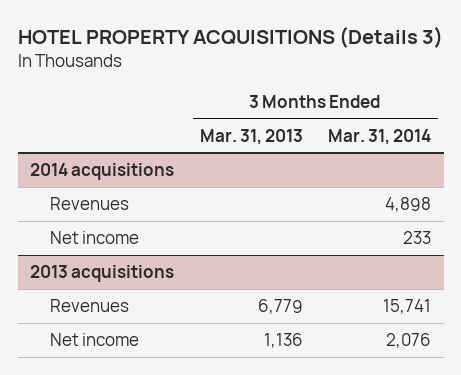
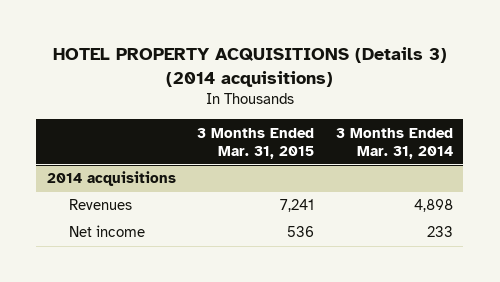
- HOTEL PROPERTY ACQUISITIONS (Details 3)
+ HOTEL PROPERTY ACQUISITIONS (Details 3) (2014 acquisitions)
- | 3 Months Ended Mar. 31, 2013 | 3 Months Ended Mar. 31, 2014
+ | 3 Months Ended Mar. 31, 2015 | 3 Months Ended Mar. 31, 2014
- 2013 acquisitions
- Revenues | 6,779 | 15,741
- Net income | 1,136 | 2,076

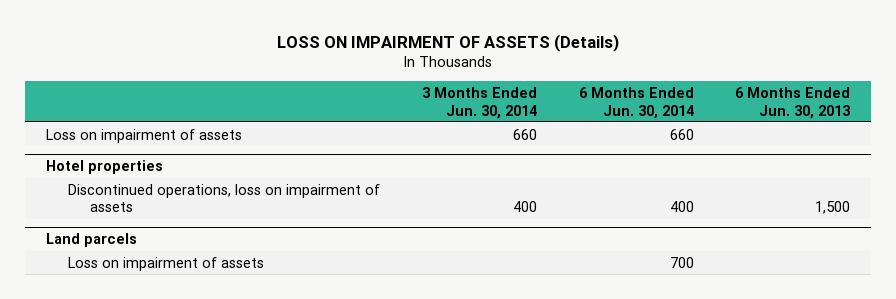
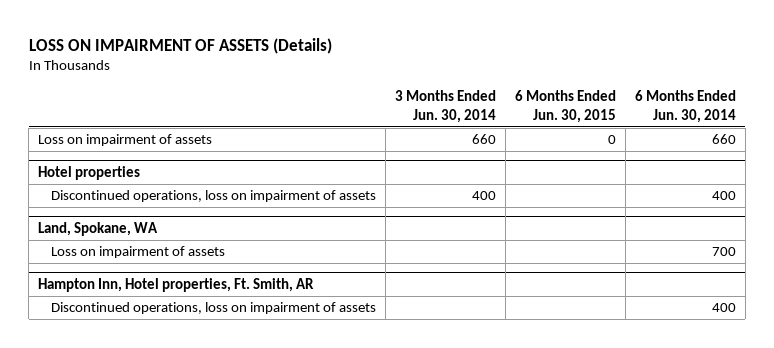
- | 3 Months Ended Jun. 30, 2014 | 6 Months Ended Jun. 30, 2014 | 6 Months Ended Jun. 30, 2013
+ | 3 Months Ended Jun. 30, 2014 | 6 Months Ended Jun. 30, 2015 | 6 Months Ended Jun. 30, 2014
- Land parcels
+ Land, Spokane, WA
+ Hampton Inn, Hotel properties, Ft. Smith, AR
+ Discontinued operations, loss on impairment of assets | | | 400

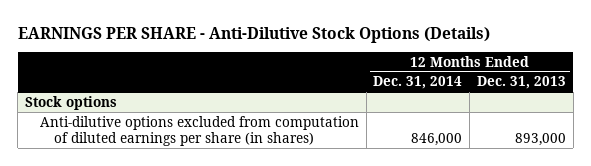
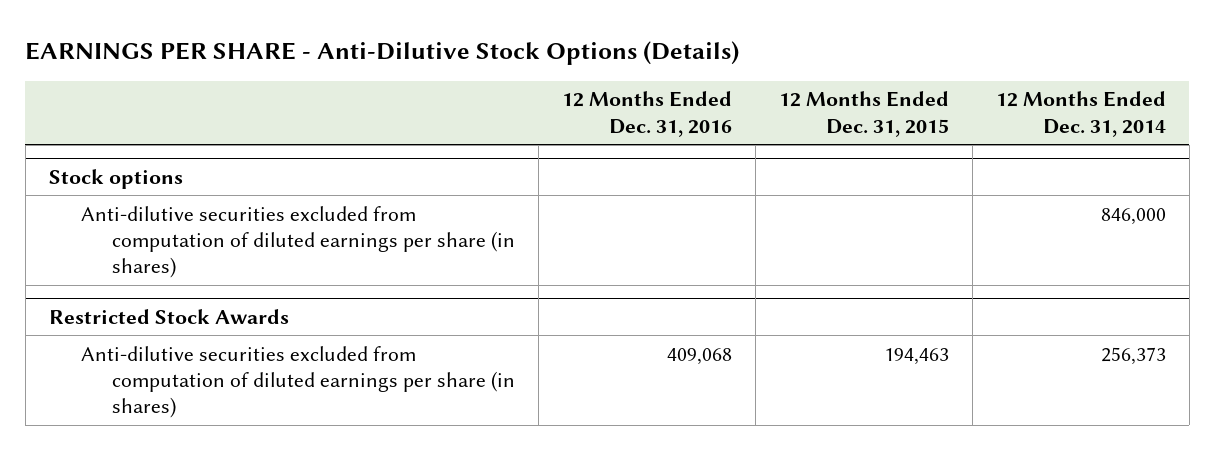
- | 12 Months Ended Dec. 31, 2014 | 12 Months Ended Dec. 31, 2013
+ | 12 Months Ended Dec. 31, 2016 | 12 Months Ended Dec. 31, 2015 | 12 Months Ended Dec. 31, 2014
@ Stock options
- Anti-dilutive options excluded from computation of diluted earnings per share (in shares) | 846,000 | 893,000
+ Anti-dilutive securities excluded from computation of diluted earnings per share (in shares) | | | 846,000
+ Restricted Stock Awards
+ Anti-dilutive securities excluded from computation of diluted earnings per share (in shares) | 409,068 | 194,463 | 256,373

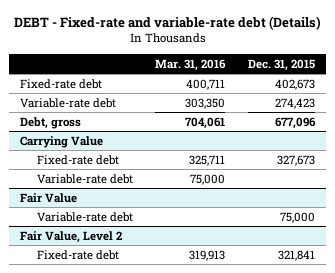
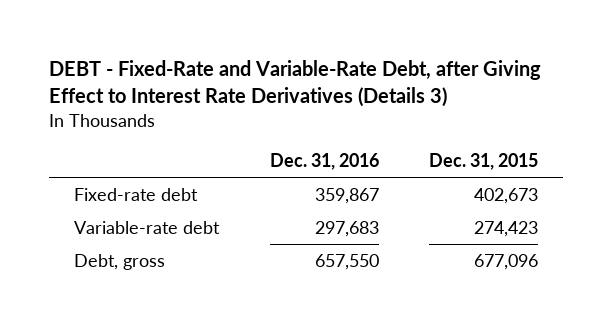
- DEBT - Fixed-rate and variable-rate debt (Details)
+ DEBT - Fixed-Rate and Variable-Rate Debt, after Giving Effect to Interest Rate Derivatives (Details 3)
- | Mar. 31, 2016 | Dec. 31, 2015
+ | Dec. 31, 2016 | Dec. 31, 2015
- Carrying Value
- Fixed-rate debt | 325,711 | 327,673
- Variable-rate debt | 75,000 |
- Fair Value
- Variable-rate debt | | 75,000
- Fair Value, Level 2
- Fixed-rate debt | 319,913 | 321,841

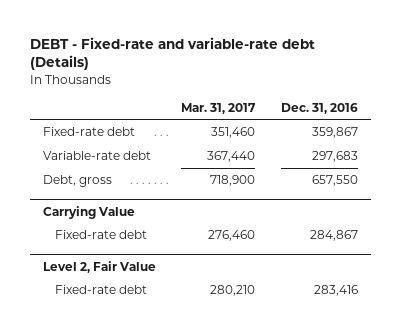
- DEBT - Fixed-Rate and Variable-Rate Debt, after Giving Effect to Interest Rate Derivatives (Details 3)
+ DEBT - Fixed-rate and variable-rate debt (Details)
- | Dec. 31, 2016 | Dec. 31, 2015
+ | Mar. 31, 2017 | Dec. 31, 2016
+ Carrying Value
+ Fixed-rate debt | 276,460 | 284,867
+ Level 2, Fair Value
+ Fixed-rate debt | 280,210 | 283,416

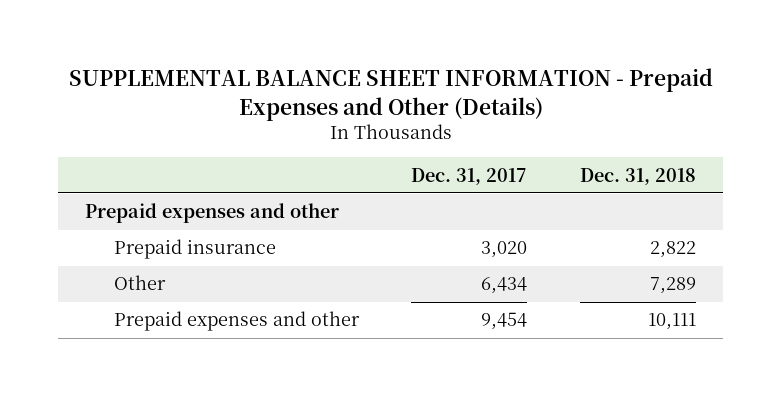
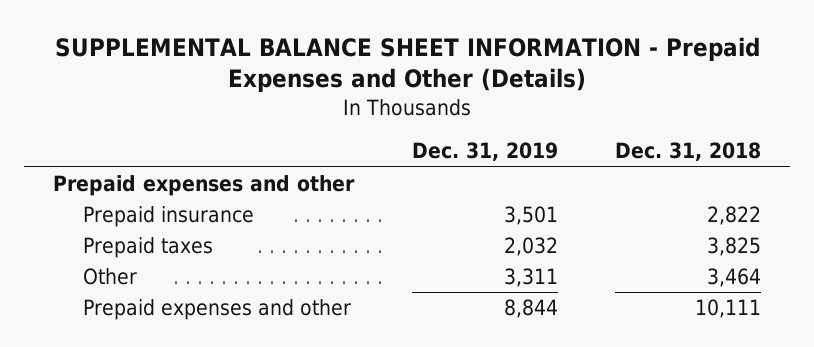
- | Dec. 31, 2017 | Dec. 31, 2018
+ | Dec. 31, 2019 | Dec. 31, 2018
- Other | 6,434 | 7,289
+ Prepaid taxes | 2,032 | 3,825
+ Other | 3,311 | 3,464

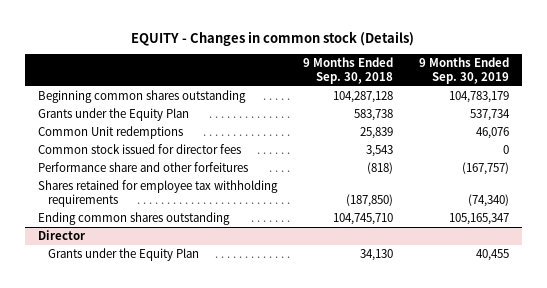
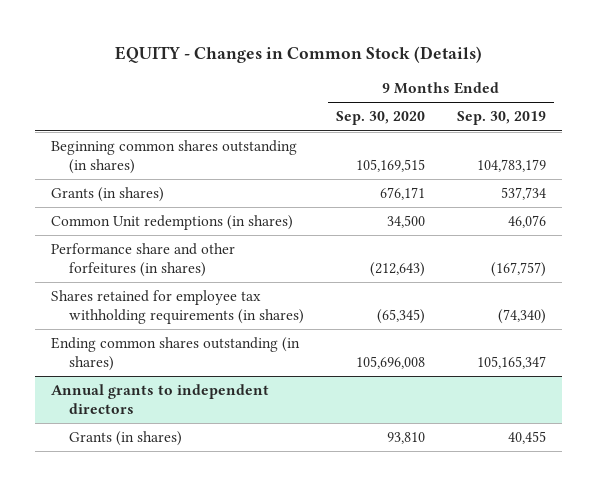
- EQUITY - Changes in common stock (Details)
+ EQUITY - Changes in Common Stock (Details)
- | 9 Months Ended Sep. 30, 2018 | 9 Months Ended Sep. 30, 2019
+ | 9 Months Ended Sep. 30, 2020 | 9 Months Ended Sep. 30, 2019
- Beginning common shares outstanding | 104,287,128 | 104,783,179
- Grants under the Equity Plan | 583,738 | 537,734
- Common Unit redemptions | 25,839 | 46,076
- Common stock issued for director fees | 3,543 | 0
- Performance share and other forfeitures | (818) | (167,757)
- Shares retained for employee tax withholding requirements | (187,850) | (74,340)
- Ending common shares outstanding | 104,745,710 | 105,165,347
- Director
- Grants under the Equity Plan | 34,130 | 40,455
+ Beginning common shares outstanding (in shares) | 105,169,515 | 104,783,179
+ Grants (in shares) | 676,171 | 537,734
+ Common Unit redemptions (in shares) | 34,500 | 46,076
+ Performance share and other forfeitures (in shares) | (212,643) | (167,757)
+ Shares retained for employee tax withholding requirements (in shares) | (65,345) | (74,340)
+ Ending common shares outstanding (in shares) | 105,696,008 | 105,165,347
+ Annual grants to independent directors
+ Grants (in shares) | 93,810 | 40,455

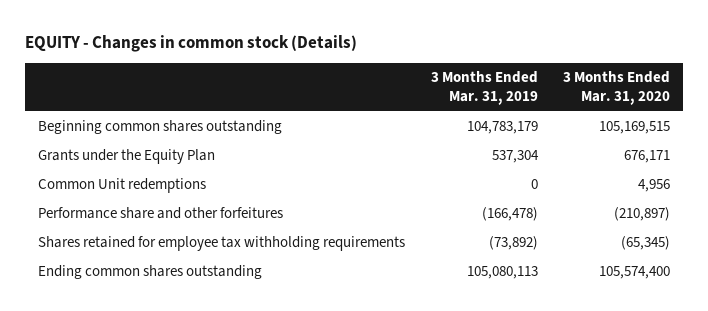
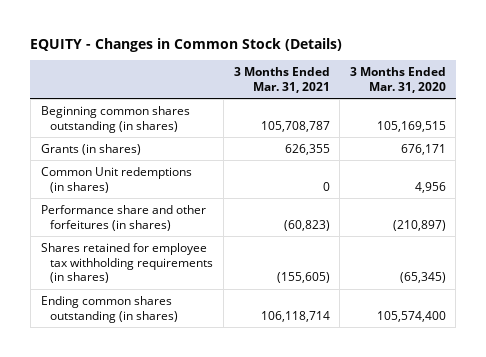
- EQUITY - Changes in common stock (Details)
+ EQUITY - Changes in Common Stock (Details)
- | 3 Months Ended Mar. 31, 2019 | 3 Months Ended Mar. 31, 2020
+ | 3 Months Ended Mar. 31, 2021 | 3 Months Ended Mar. 31, 2020
- Beginning common shares outstanding | 104,783,179 | 105,169,515
- Grants under the Equity Plan | 537,304 | 676,171
- Common Unit redemptions | 0 | 4,956
- Performance share and other forfeitures | (166,478) | (210,897)
- Shares retained for employee tax withholding requirements | (73,892) | (65,345)
- Ending common shares outstanding | 105,080,113 | 105,574,400
+ Beginning common shares outstanding (in shares) | 105,708,787 | 105,169,515
+ Grants (in shares) | 626,355 | 676,171
+ Common Unit redemptions (in shares) | 0 | 4,956
+ Performance share and other forfeitures (in shares) | (60,823) | (210,897)
+ Shares retained for employee tax withholding requirements (in shares) | (155,605) | (65,345)
+ Ending common shares outstanding (in shares) | 106,118,714 | 105,574,400

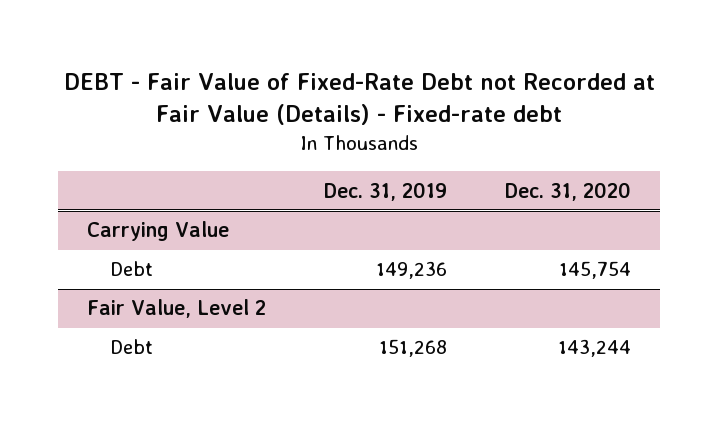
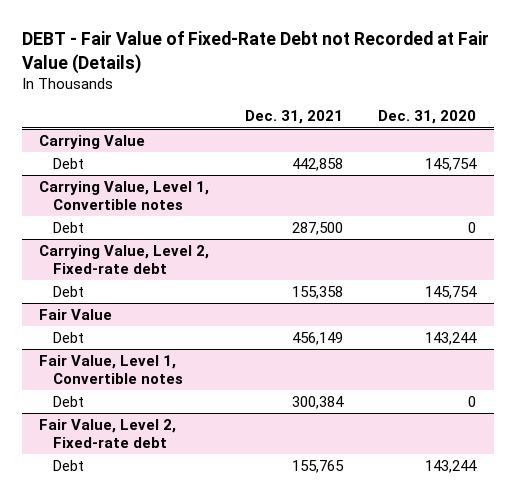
- DEBT - Fair Value of Fixed-Rate Debt not Recorded at Fair Value (Details) - Fixed-rate debt
+ DEBT - Fair Value of Fixed-Rate Debt not Recorded at Fair Value (Details)
- | Dec. 31, 2019 | Dec. 31, 2020
+ | Dec. 31, 2021 | Dec. 31, 2020
- Fair Value, Level 2
+ Carrying Value, Level 1, Convertible notes
+ Debt | 287,500 | 0
+ Carrying Value, Level 2, Fixed-rate debt
+ Debt | 155,358 | 145,754
+ Fair Value
+ Fair Value, Level 1, Convertible notes
+ Debt | 300,384 | 0
+ Fair Value, Level 2, Fixed-rate debt
+ Debt | 155,765 | 143,244

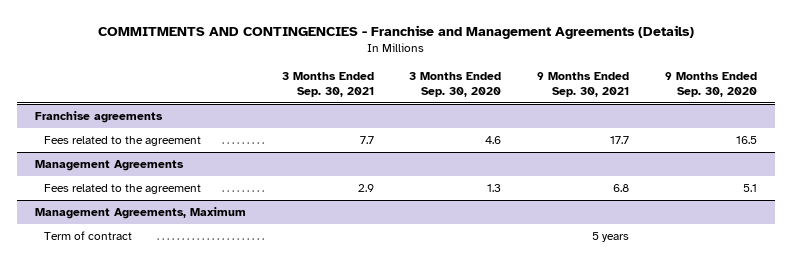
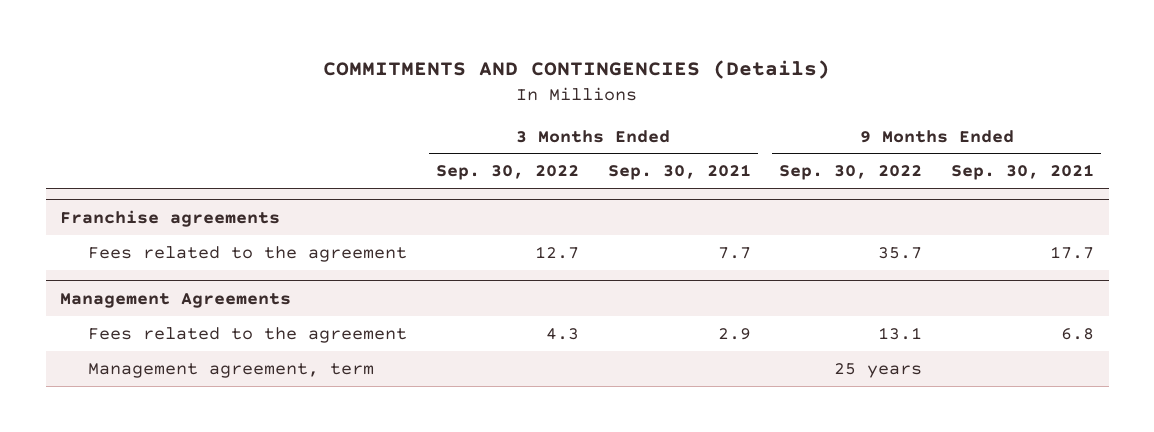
- COMMITMENTS AND CONTINGENCIES - Franchise and Management Agreements (Details)
+ COMMITMENTS AND CONTINGENCIES (Details)
- | 3 Months Ended Sep. 30, 2021 | 3 Months Ended Sep. 30, 2020 | 9 Months Ended Sep. 30, 2021 | 9 Months Ended Sep. 30, 2020
+ | 3 Months Ended Sep. 30, 2022 | 3 Months Ended Sep. 30, 2021 | 9 Months Ended Sep. 30, 2022 | 9 Months Ended Sep. 30, 2021
- Management Agreements, Maximum
- Term of contract | | | 5 years |
@ Management Agreements
+ Management agreement, term | | | 25 years |

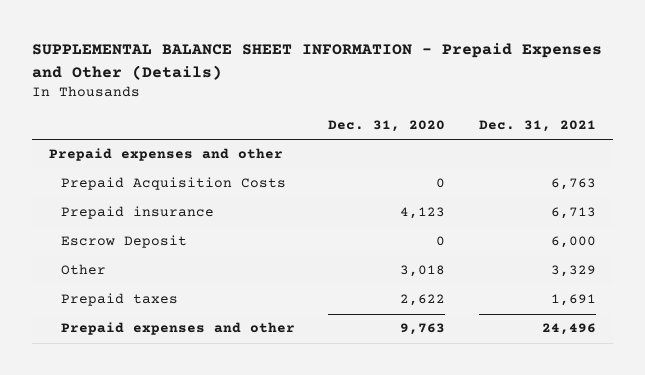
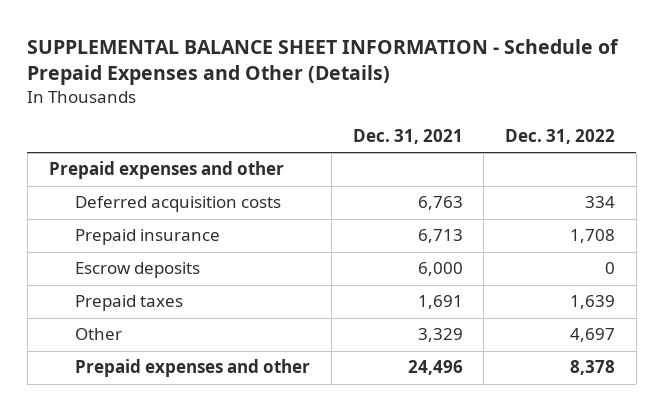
- SUPPLEMENTAL BALANCE SHEET INFORMATION - Prepaid Expenses and Other (Details)
+ SUPPLEMENTAL BALANCE SHEET INFORMATION - Schedule of Prepaid Expenses and Other (Details)
- | Dec. 31, 2020 | Dec. 31, 2021
+ | Dec. 31, 2021 | Dec. 31, 2022
- Prepaid Acquisition Costs | 0 | 6,763
+ Deferred acquisition costs | 6,763 | 334
- Escrow Deposit | 0 | 6,000
+ Escrow deposits | 6,000 | 0
moved down: Other | 3,329 | 4,697

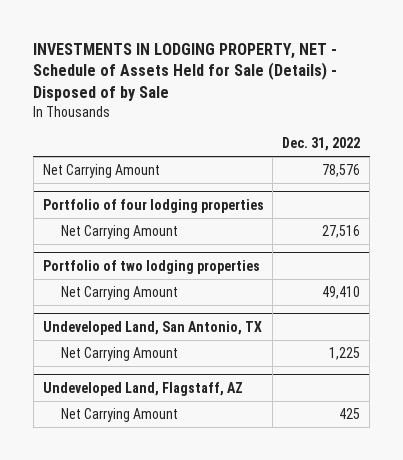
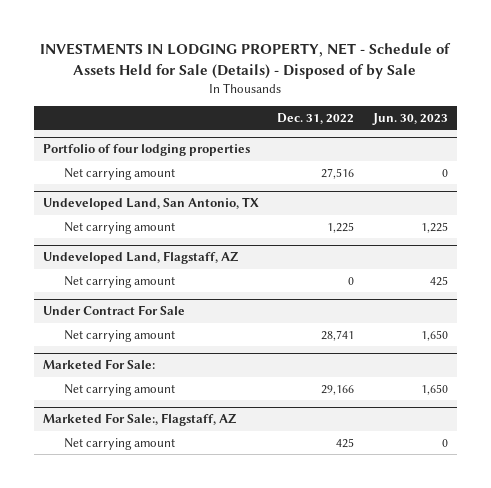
- | Dec. 31, 2022
+ | Dec. 31, 2022 | Jun. 30, 2023
- Net Carrying Amount | 78,576
@ Portfolio of four lodging properties
- Net Carrying Amount | 27,516
- Portfolio of two lodging properties
- Net Carrying Amount | 49,410
@ Portfolio of four lodging properties
+ Net carrying amount | 27,516 | 0
@ Undeveloped Land, San Antonio, TX
- Net Carrying Amount | 1,225
+ Net carrying amount | 1,225 | 1,225
@ Undeveloped Land, Flagstaff, AZ
- Net Carrying Amount | 425
+ Net carrying amount | 0 | 425
+ Under Contract For Sale
+ Net carrying amount | 28,741 | 1,650
+ Marketed For Sale:
+ Net carrying amount | 29,166 | 1,650
+ Marketed For Sale:, Flagstaff, AZ
+ Net carrying amount | 425 | 0

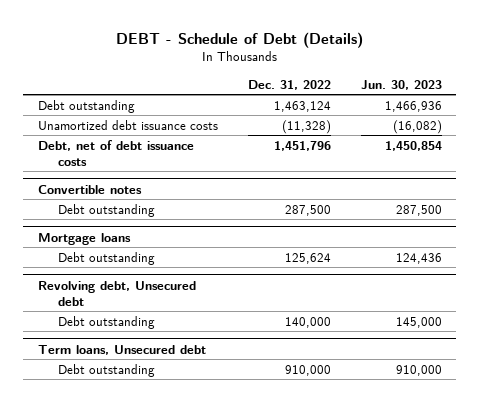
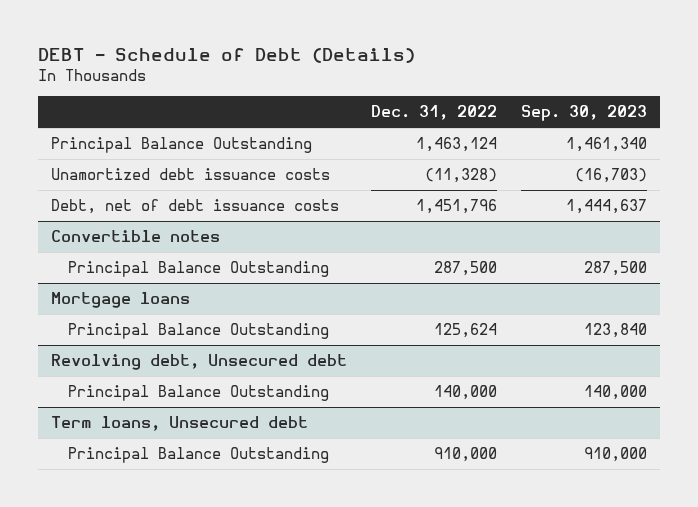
- | Dec. 31, 2022 | Jun. 30, 2023
+ | Dec. 31, 2022 | Sep. 30, 2023
- Debt outstanding | 1,463,124 | 1,466,936
+ Principal Balance Outstanding | 1,463,124 | 1,461,340
@ Convertible notes
- Debt outstanding | 287,500 | 287,500
+ Principal Balance Outstanding | 287,500 | 287,500
@ Mortgage loans
- Debt outstanding | 125,624 | 124,436
+ Principal Balance Outstanding | 125,624 | 123,840
@ Revolving debt, Unsecured debt
- Debt outstanding | 140,000 | 145,000
+ Principal Balance Outstanding | 140,000 | 140,000
@ Term loans, Unsecured debt
- Debt outstanding | 910,000 | 910,000
+ Principal Balance Outstanding | 910,000 | 910,000

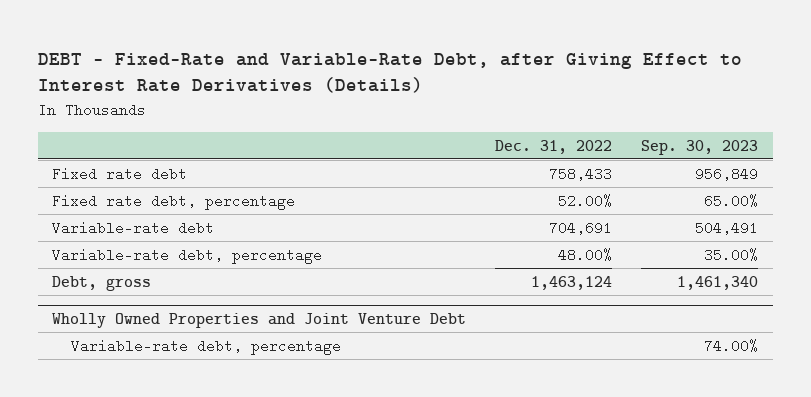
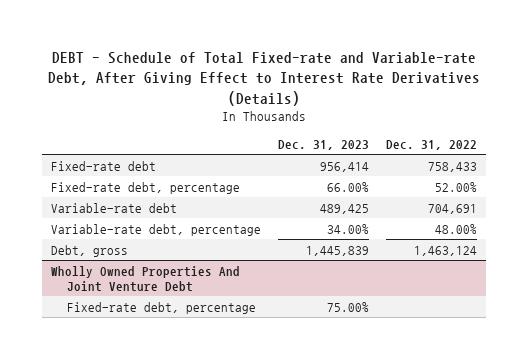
- DEBT - Fixed-Rate and Variable-Rate Debt, after Giving Effect to Interest Rate Derivatives (Details)
+ DEBT - Schedule of Total Fixed-rate and Variable-rate Debt, After Giving Effect to Interest Rate Derivatives (Details)
- | Dec. 31, 2022 | Sep. 30, 2023
+ | Dec. 31, 2023 | Dec. 31, 2022
- Fixed rate debt | 758,433 | 956,849
- Fixed rate debt, percentage | 52.00% | 65.00%
+ Fixed-rate debt | 956,414 | 758,433
+ Fixed-rate debt, percentage | 66.00% | 52.00%
- Wholly Owned Properties and Joint Venture Debt
- Variable-rate debt, percentage | | 74.00%
+ Wholly Owned Properties And Joint Venture Debt
+ Fixed-rate debt, percentage | 75.00% |

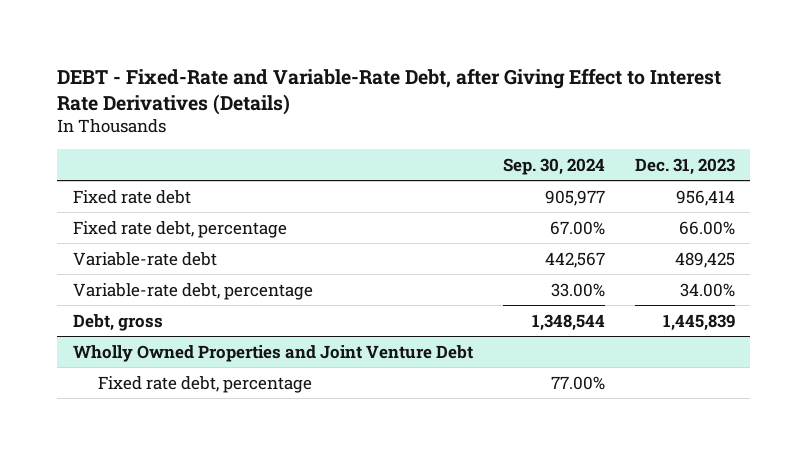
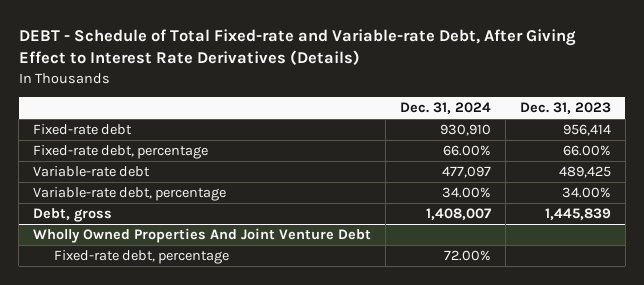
- DEBT - Fixed-Rate and Variable-Rate Debt, after Giving Effect to Interest Rate Derivatives (Details)
+ DEBT - Schedule of Total Fixed-rate and Variable-rate Debt, After Giving Effect to Interest Rate Derivatives (Details)
- | Sep. 30, 2024 | Dec. 31, 2023
+ | Dec. 31, 2024 | Dec. 31, 2023
- Fixed rate debt | 905,977 | 956,414
- Fixed rate debt, percentage | 67.00% | 66.00%
+ Fixed-rate debt | 930,910 | 956,414
+ Fixed-rate debt, percentage | 66.00% | 66.00%
- Wholly Owned Properties and Joint Venture Debt
- Fixed rate debt, percentage | 77.00% |
+ Wholly Owned Properties And Joint Venture Debt
+ Fixed-rate debt, percentage | 72.00% |

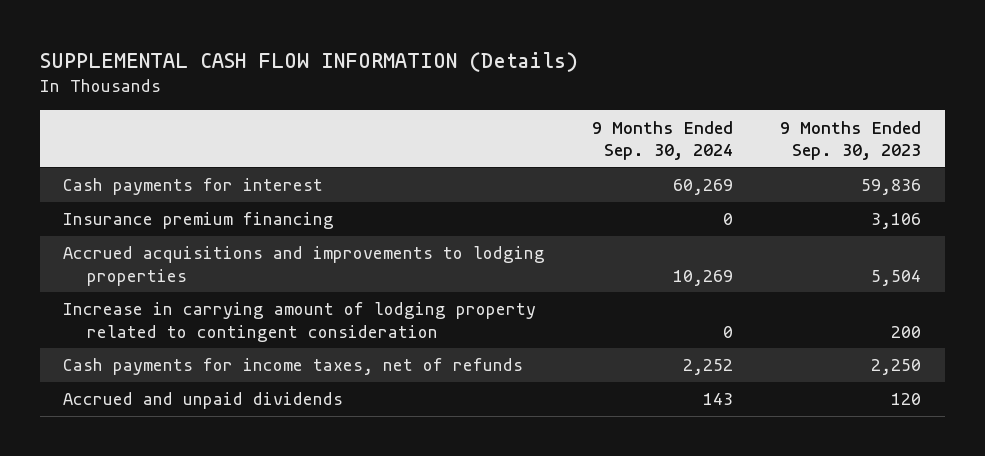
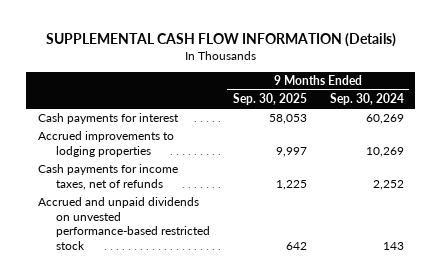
- | 9 Months Ended Sep. 30, 2024 | 9 Months Ended Sep. 30, 2023
+ | 9 Months Ended Sep. 30, 2025 | 9 Months Ended Sep. 30, 2024
- Insurance premium financing | 0 | 3,106
- Accrued acquisitions and improvements to lodging properties | 10,269 | 5,504
- Increase in carrying amount of lodging property related to contingent consideration | 0 | 200
+ Accrued improvements to lodging properties | 9,997 | 10,269
- Accrued and unpaid dividends | 143 | 120
+ Accrued and unpaid dividends on unvested performance-based restricted stock | 642 | 143

